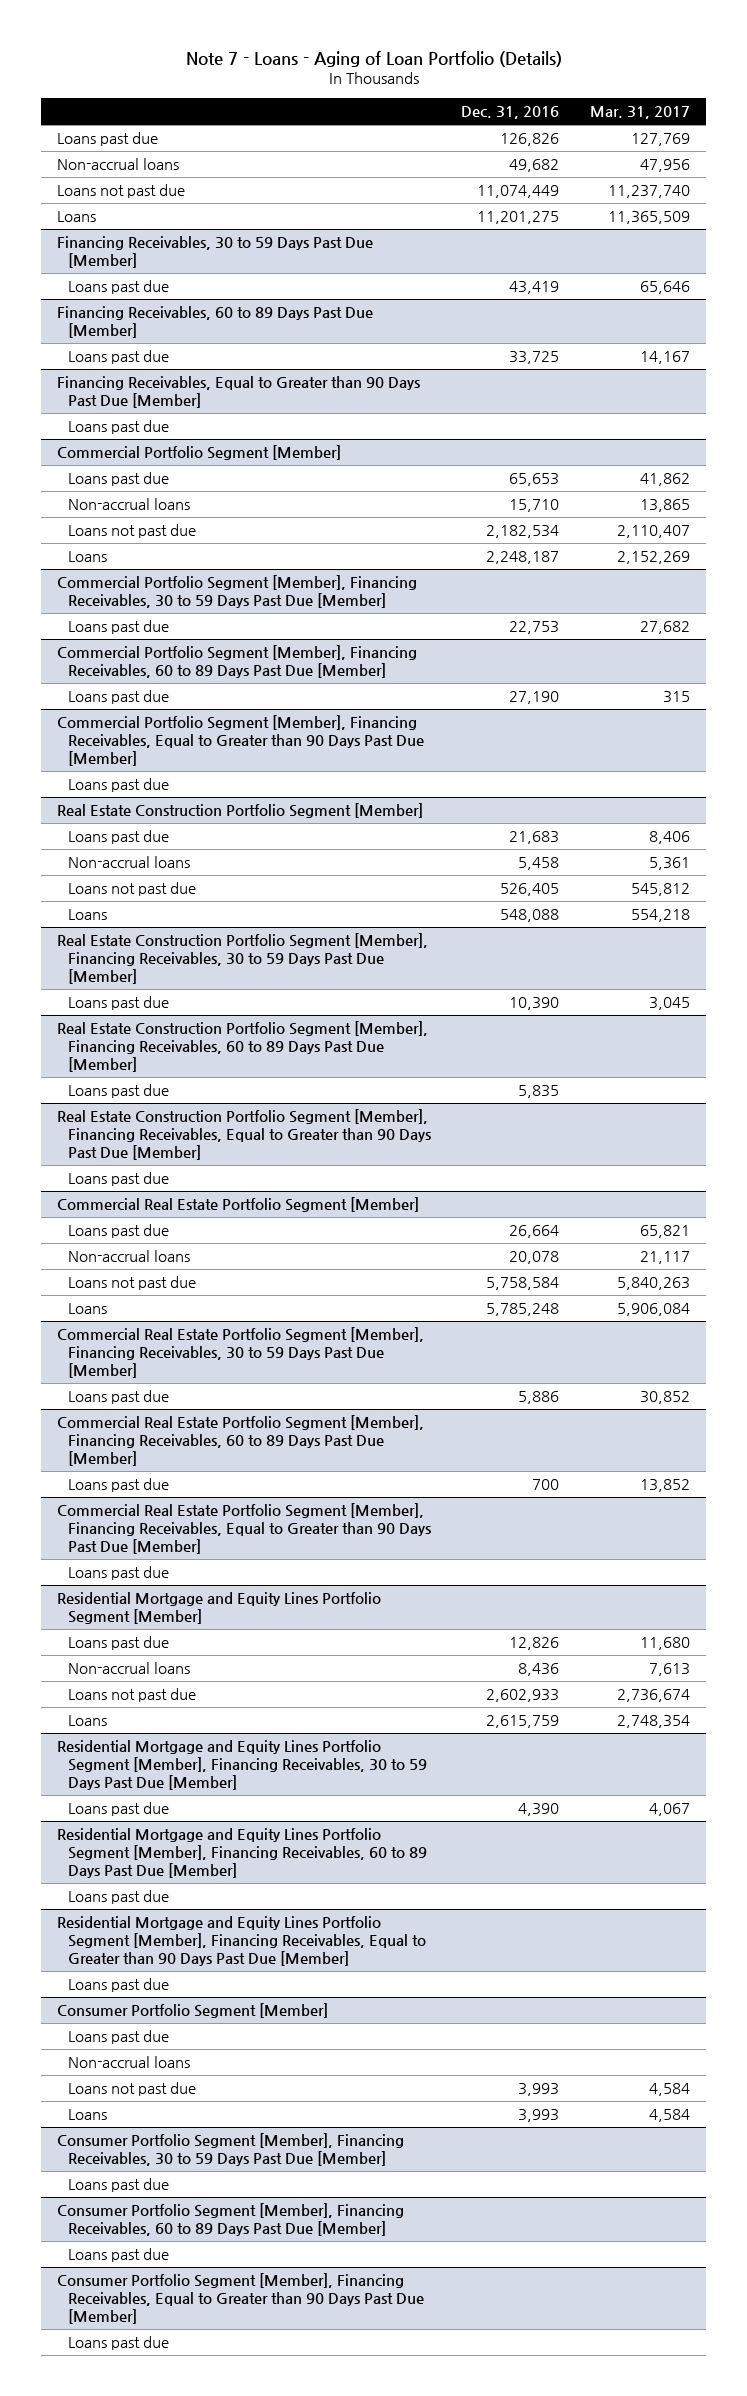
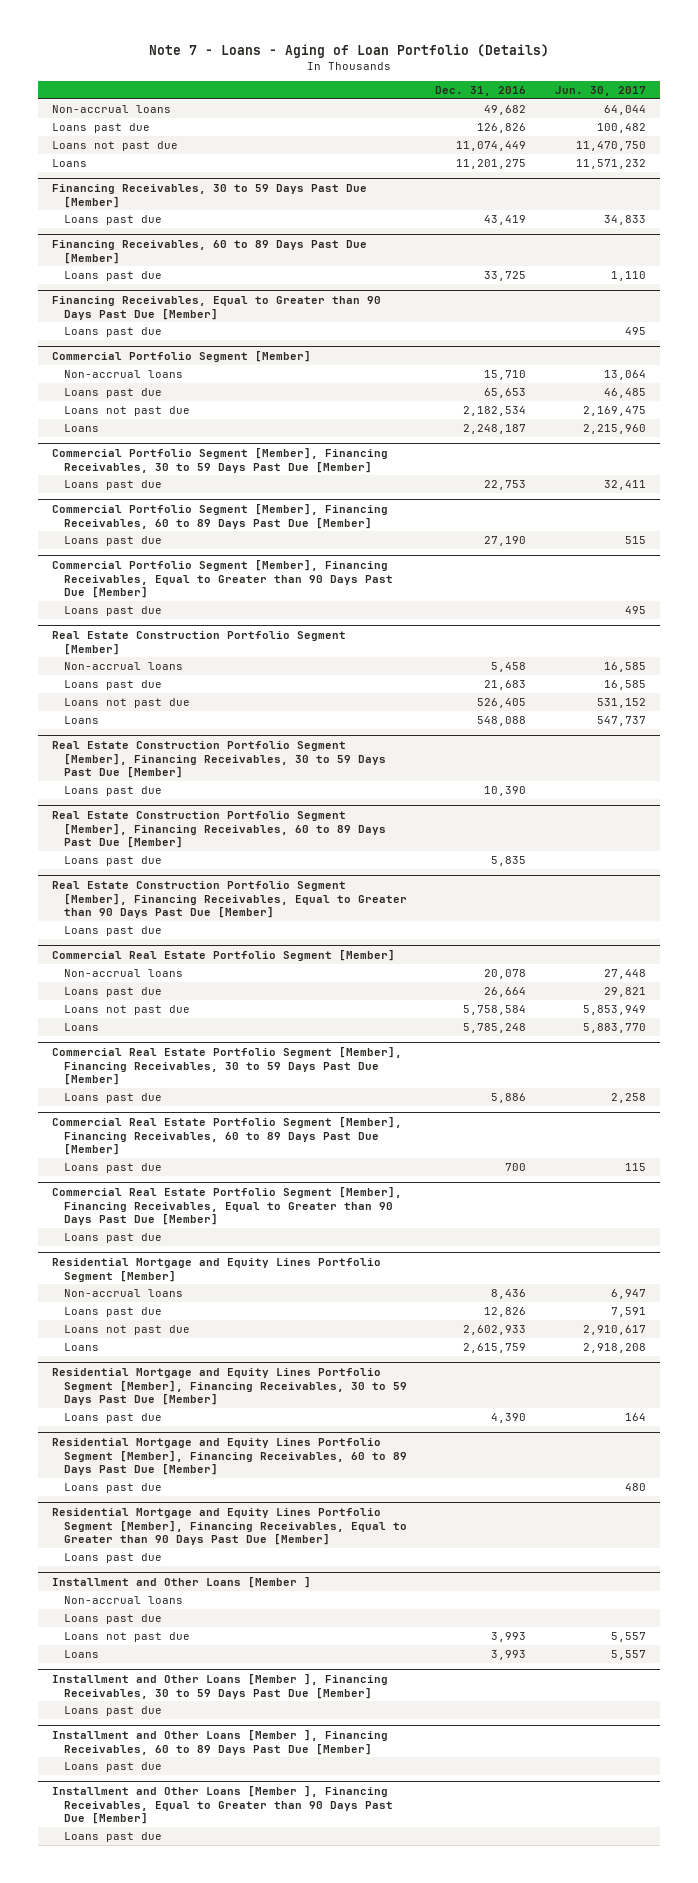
- | Dec. 31, 2016 | Mar. 31, 2017
+ | Dec. 31, 2016 | Jun. 30, 2017
moved down: Loans past due | 126,826 | 100,482
@ Commercial Portfolio Segment [Member]
moved down: Loans past due | 65,653 | 46,485
@ Real Estate Construction Portfolio Segment [Member]
moved down: Loans past due | 21,683 | 16,585
@ Commercial Real Estate Portfolio Segment [Member]
moved down: Loans past due | 26,664 | 29,821
@ Residential Mortgage and Equity Lines Portfolio Segment [Member]
moved down: Loans past due | 12,826 | 7,591
- Consumer Portfolio Segment [Member]
- Loans past due
+ Installment and Other Loans [Member ]
+ Loans past due
- Consumer Portfolio Segment [Member], Financing Receivables, 30 to 59 Days Past Due [Member]
+ Installment and Other Loans [Member ], Financing Receivables, 30 to 59 Days Past Due [Member]
- Consumer Portfolio Segment [Member], Financing Receivables, 60 to 89 Days Past Due [Member]
+ Installment and Other Loans [Member ], Financing Receivables, 60 to 89 Days Past Due [Member]
- Consumer Portfolio Segment [Member], Financing Receivables, Equal to Greater than 90 Days Past Due [Member]
+ Installment and Other Loans [Member ], Financing Receivables, Equal to Greater than 90 Days Past Due [Member]

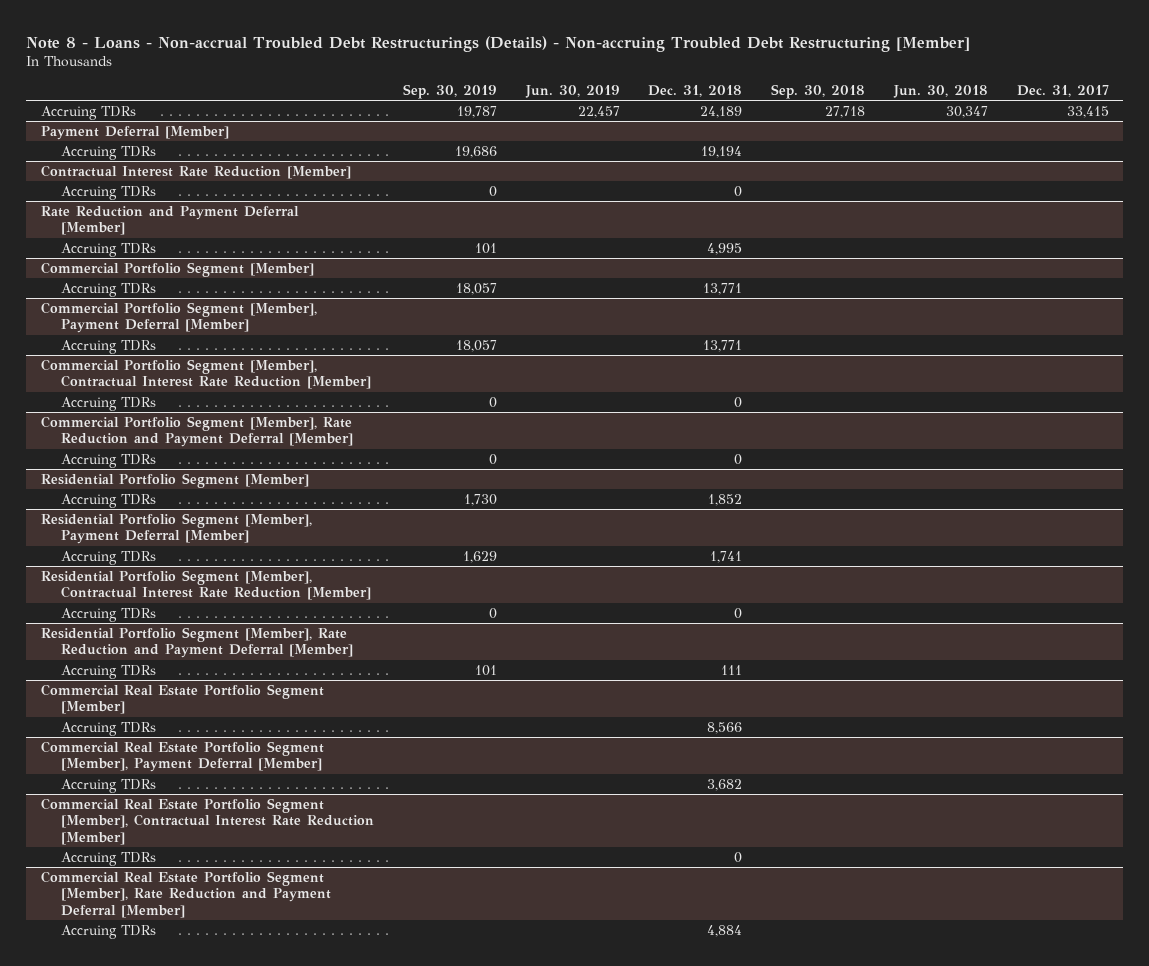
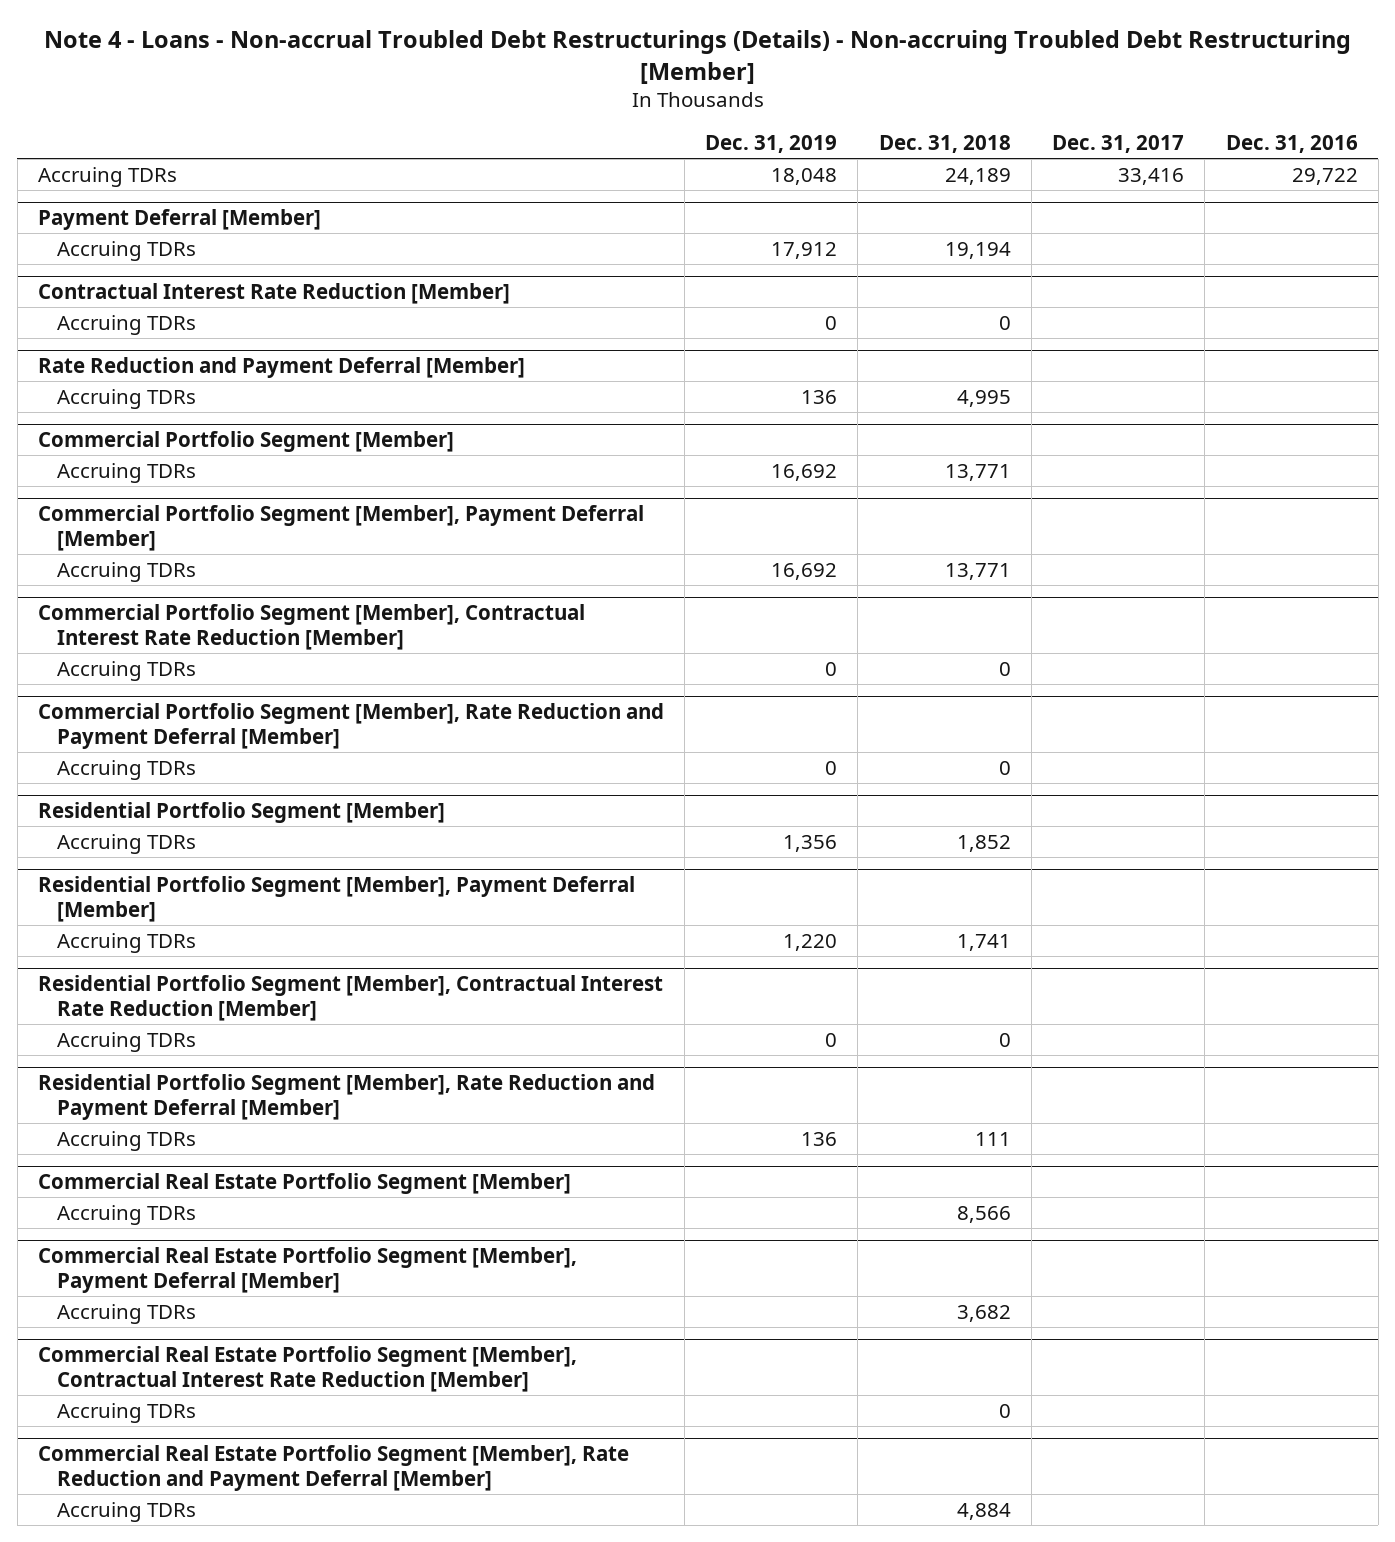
- Note 8 - Loans - Non-accrual Troubled Debt Restructurings (Details) - Non-accruing Troubled Debt Restructuring [Member]
+ Note 4 - Loans - Non-accrual Troubled Debt Restructurings (Details) - Non-accruing Troubled Debt Restructuring [Member]
- | Sep. 30, 2019 | Jun. 30, 2019 | Dec. 31, 2018 | Sep. 30, 2018 | Jun. 30, 2018 | Dec. 31, 2017
+ | Dec. 31, 2019 | Dec. 31, 2018 | Dec. 31, 2017 | Dec. 31, 2016
- Accruing TDRs | 19,787 | 22,457 | 24,189 | 27,718 | 30,347 | 33,415
+ Accruing TDRs | 18,048 | 24,189 | 33,416 | 29,722

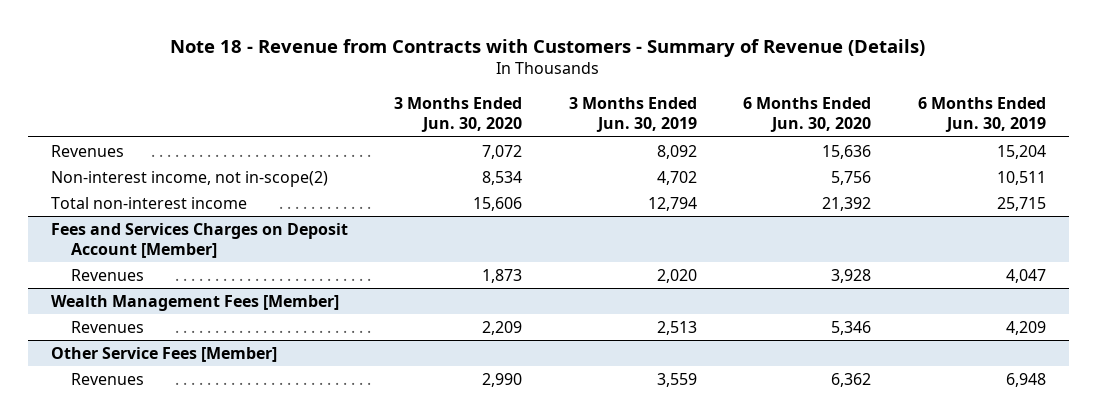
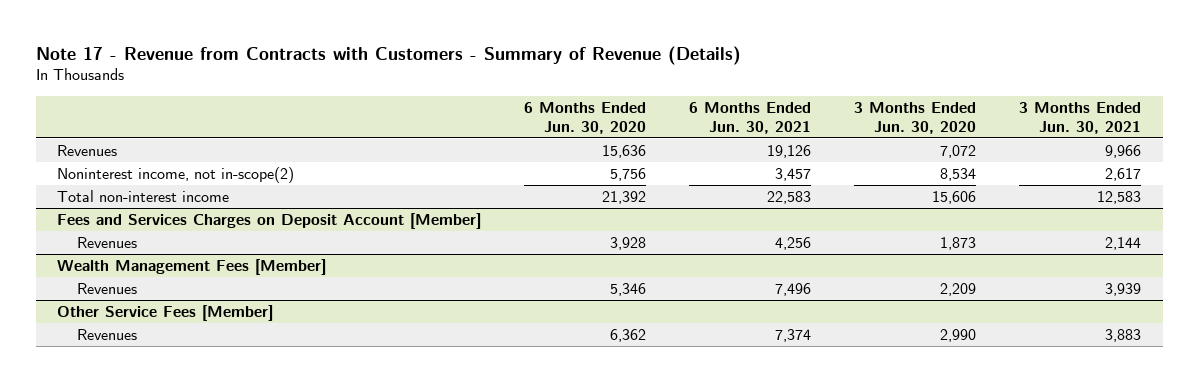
- Note 18 - Revenue from Contracts with Customers - Summary of Revenue (Details)
+ Note 17 - Revenue from Contracts with Customers - Summary of Revenue (Details)
- | 3 Months Ended Jun. 30, 2020 | 3 Months Ended Jun. 30, 2019 | 6 Months Ended Jun. 30, 2020 | 6 Months Ended Jun. 30, 2019
+ | 6 Months Ended Jun. 30, 2020 | 6 Months Ended Jun. 30, 2021 | 3 Months Ended Jun. 30, 2020 | 3 Months Ended Jun. 30, 2021
- Non-interest income, not in-scope(2) | 8,534 | 4,702 | 5,756 | 10,511
+ Noninterest income, not in-scope(2) | 5,756 | 3,457 | 8,534 | 2,617

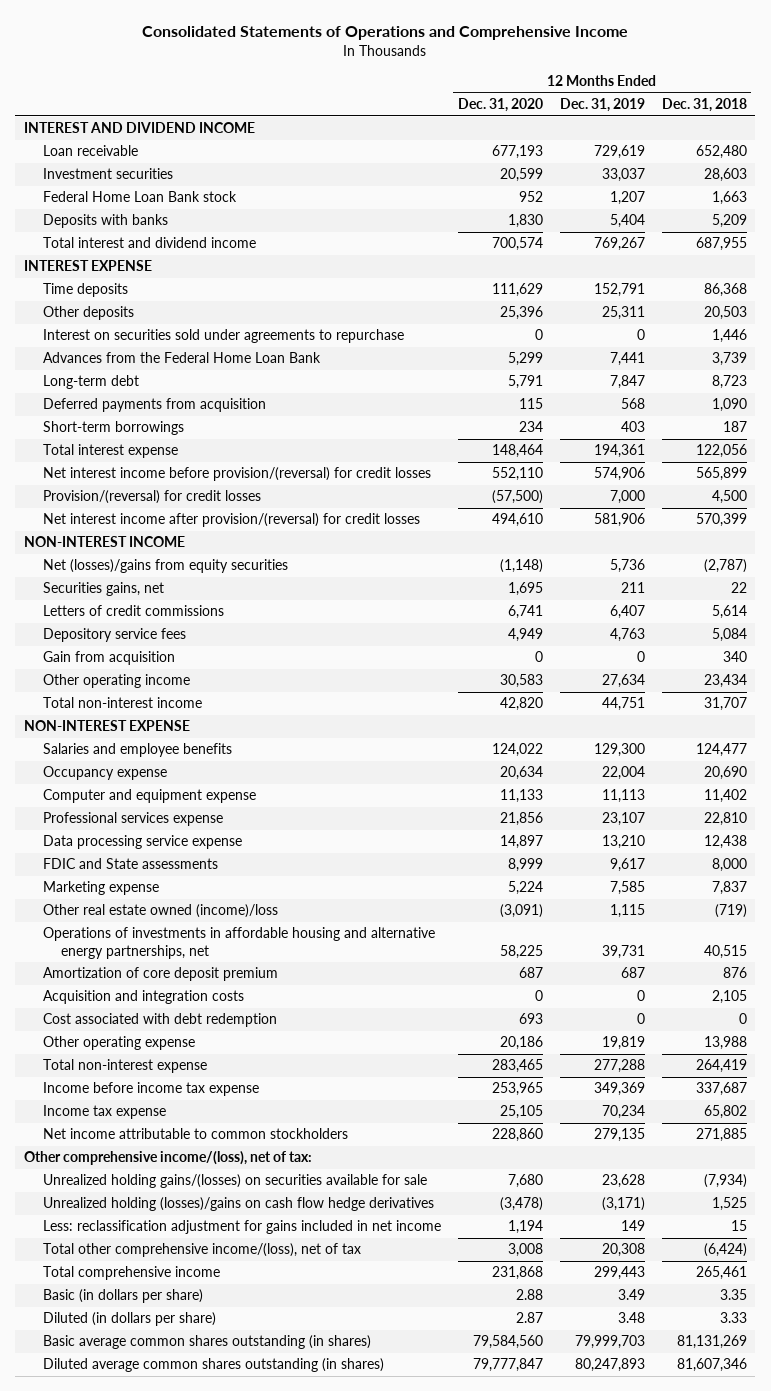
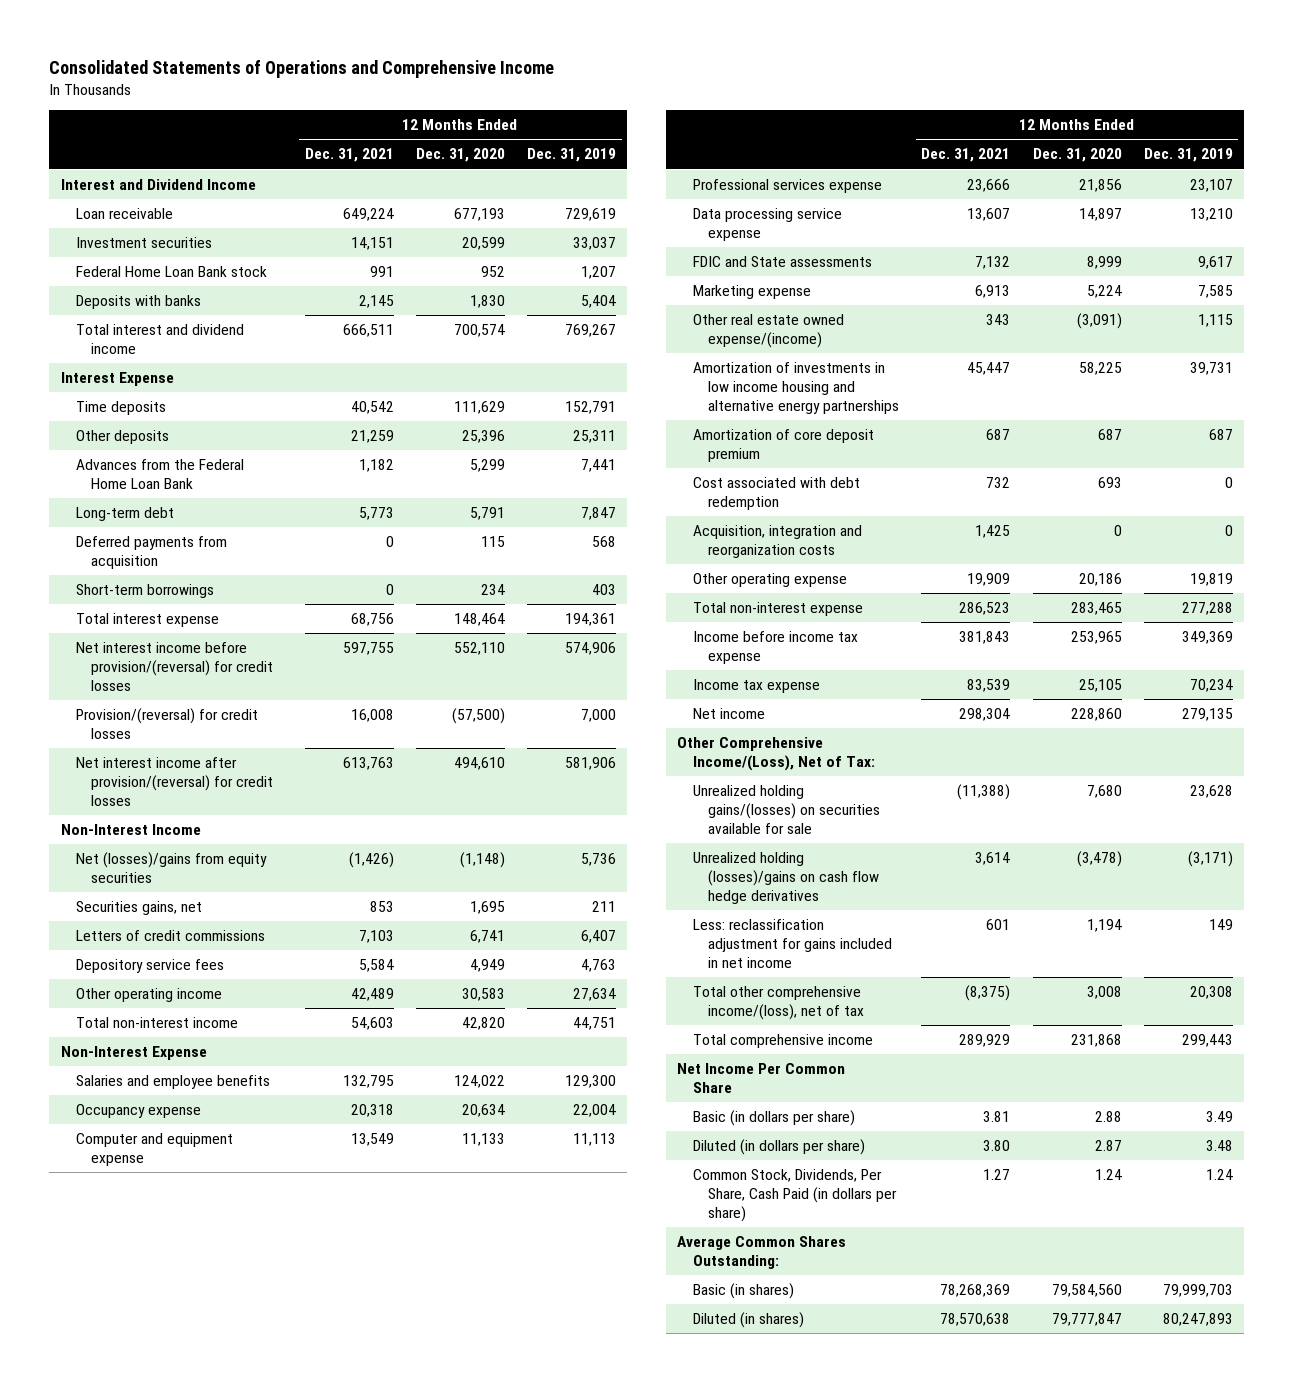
- | 12 Months Ended Dec. 31, 2020 | 12 Months Ended Dec. 31, 2019 | 12 Months Ended Dec. 31, 2018
+ | 12 Months Ended Dec. 31, 2021 | 12 Months Ended Dec. 31, 2020 | 12 Months Ended Dec. 31, 2019
- INTEREST AND DIVIDEND INCOME
+ Interest and Dividend Income
- INTEREST EXPENSE
+ Interest Expense
- Interest on securities sold under agreements to repurchase | 0 | 0 | 1,446
- NON-INTEREST INCOME
+ Non-Interest Income
- Gain from acquisition | 0 | 0 | 340
- NON-INTEREST EXPENSE
+ Non-Interest Expense
- Other real estate owned (income)/loss | (3,091) | 1,115 | (719)
- Operations of investments in affordable housing and alternative energy partnerships, net | 58,225 | 39,731 | 40,515
+ Other real estate owned expense/(income) | 343 | (3,091) | 1,115
+ Amortization of investments in low income housing and alternative energy partnerships | 45,447 | 58,225 | 39,731
- Acquisition and integration costs | 0 | 0 | 2,105
+ Acquisition, integration and reorganization costs | 1,425 | 0 | 0
- Net income attributable to common stockholders | 228,860 | 279,135 | 271,885
- Other comprehensive income/(loss), net of tax:
+ Net income | 298,304 | 228,860 | 279,135
+ Other Comprehensive Income/(Loss), Net of Tax:
+ Net Income Per Common Share
- Basic average common shares outstanding (in shares) | 79,584,560 | 79,999,703 | 81,131,269
- Diluted average common shares outstanding (in shares) | 79,777,847 | 80,247,893 | 81,607,346
+ Common Stock, Dividends, Per Share, Cash Paid (in dollars per share) | 1.27 | 1.24 | 1.24
+ Average Common Shares Outstanding:
+ Basic (in shares) | 78,268,369 | 79,584,560 | 79,999,703
+ Diluted (in shares) | 78,570,638 | 79,777,847 | 80,247,893

